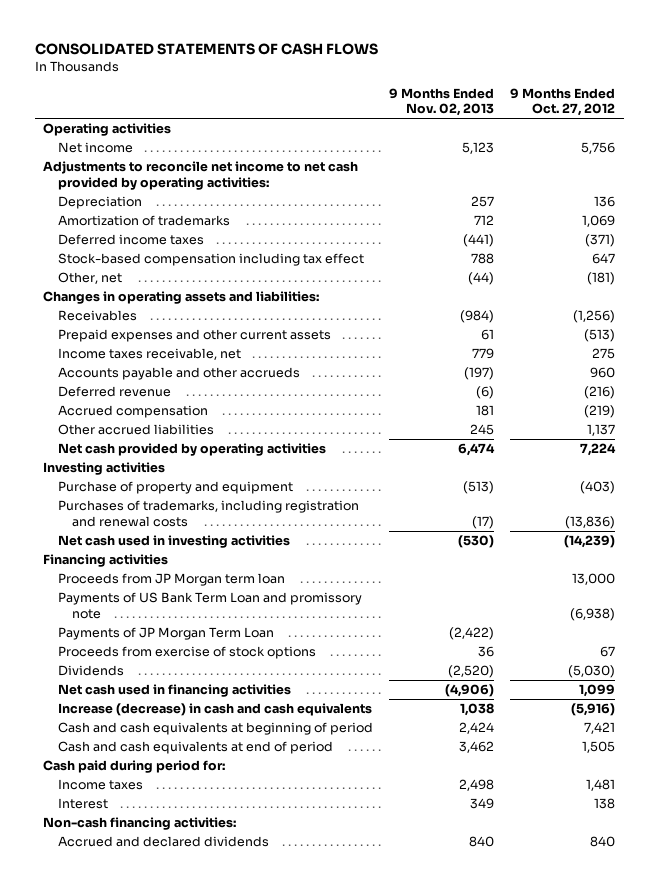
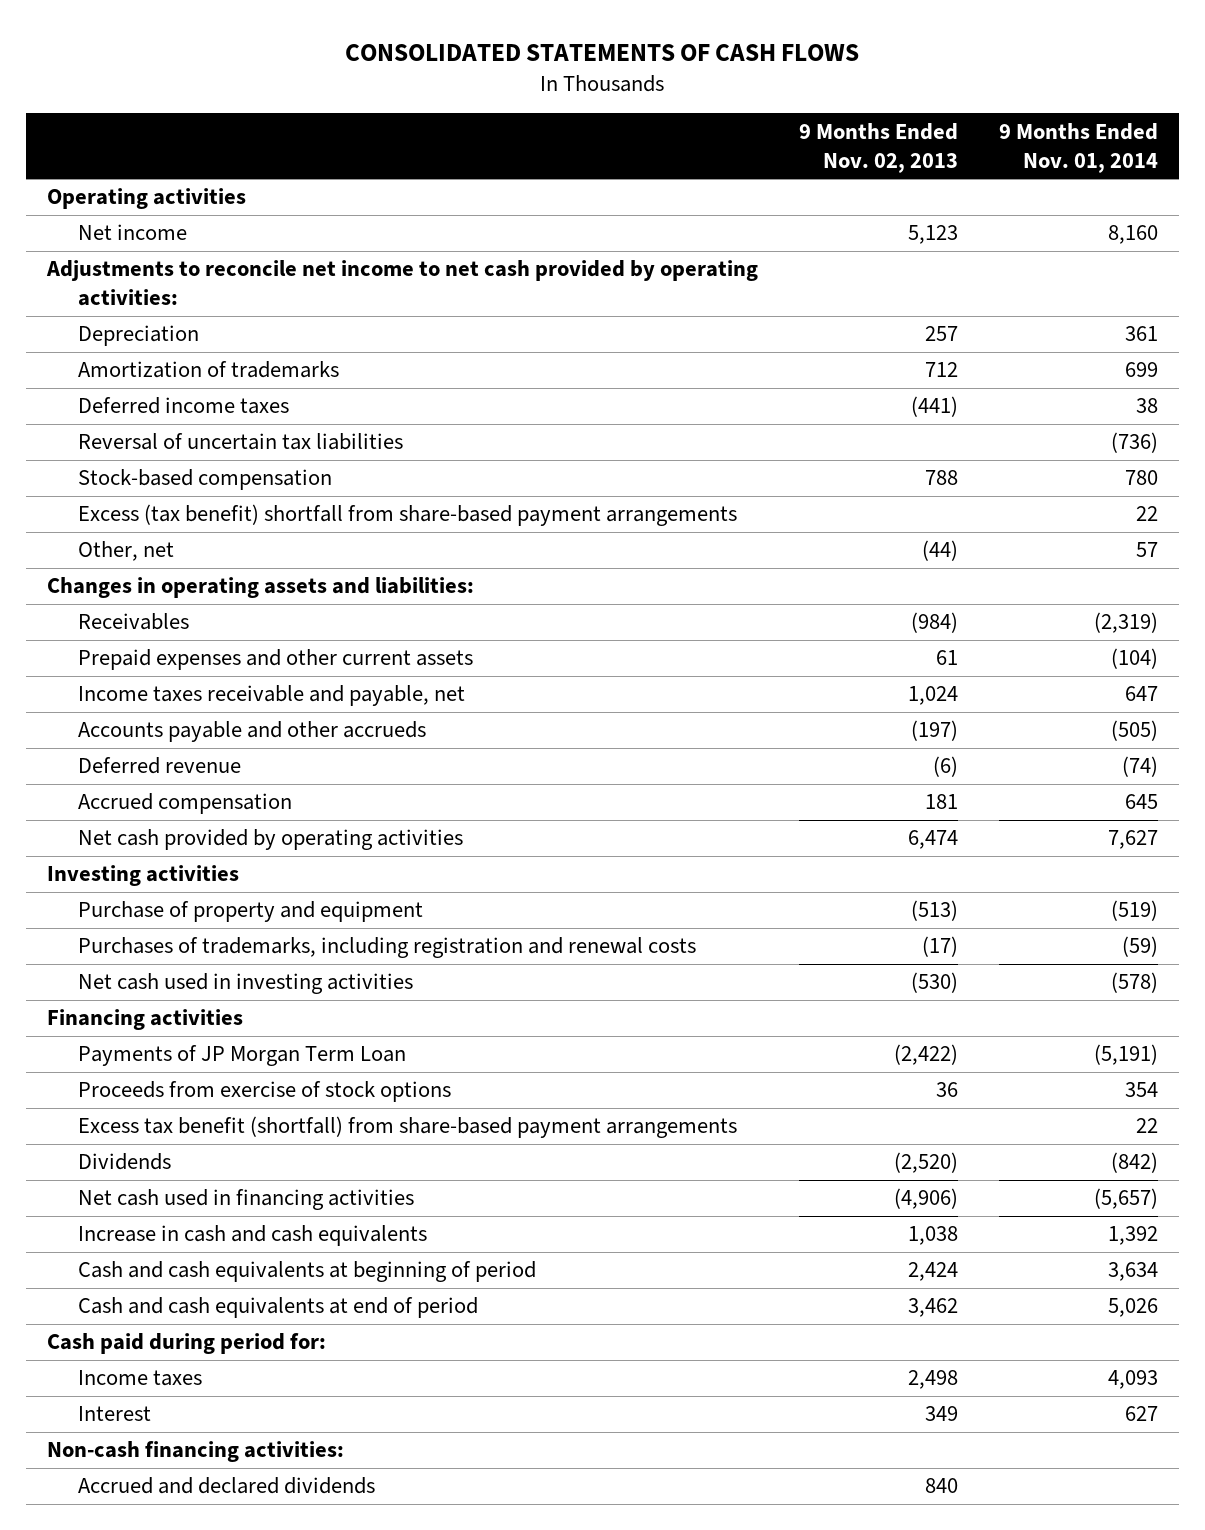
- | 9 Months Ended Nov. 02, 2013 | 9 Months Ended Oct. 27, 2012
+ | 9 Months Ended Nov. 02, 2013 | 9 Months Ended Nov. 01, 2014
- Stock-based compensation including tax effect | 788 | 647
+ Reversal of uncertain tax liabilities | | (736)
+ Stock-based compensation | 788 | 780
+ Excess (tax benefit) shortfall from share-based payment arrangements | | 22
- Income taxes receivable, net | 779 | 275
+ Income taxes receivable and payable, net | 1,024 | 647
- Other accrued liabilities | 245 | 1,137
- Proceeds from JP Morgan term loan | | 13,000
- Payments of US Bank Term Loan and promissory note | | (6,938)
+ Excess tax benefit (shortfall) from share-based payment arrangements | | 22
- Increase (decrease) in cash and cash equivalents | 1,038 | (5,916)
+ Increase in cash and cash equivalents | 1,038 | 1,392

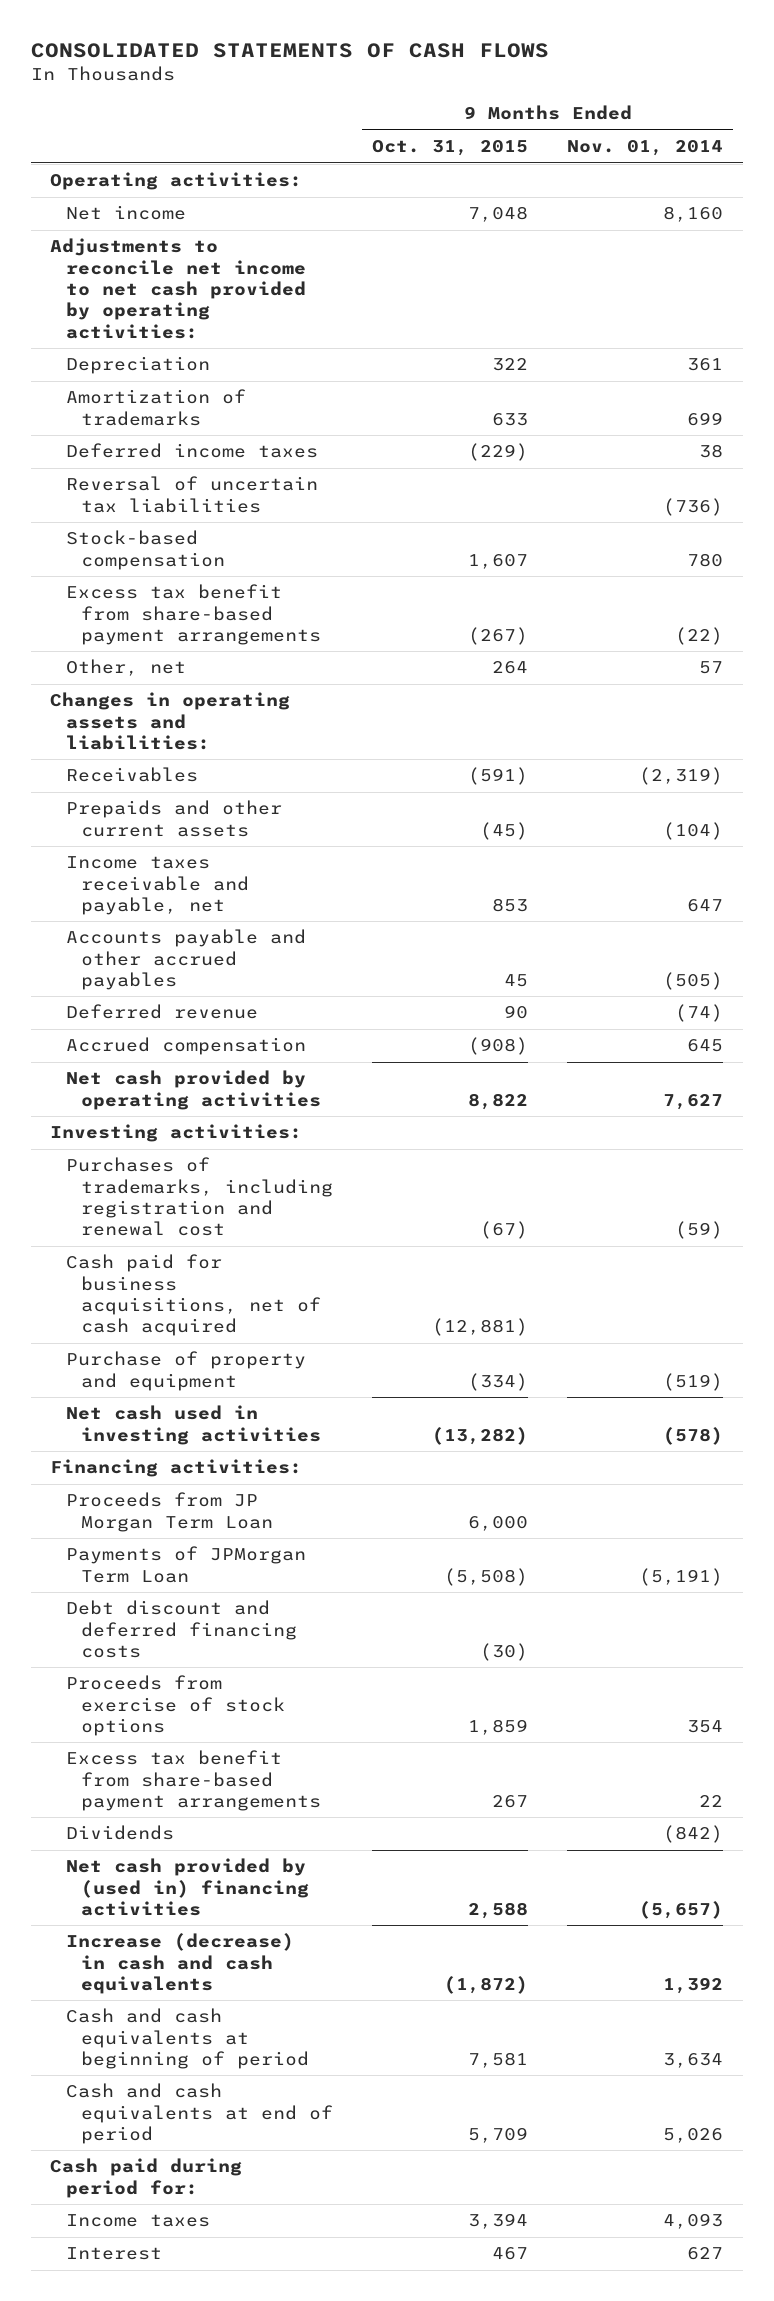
- | 9 Months Ended Nov. 02, 2013 | 9 Months Ended Nov. 01, 2014
+ | 9 Months Ended Oct. 31, 2015 | 9 Months Ended Nov. 01, 2014
- Operating activities
+ Operating activities:
- Excess (tax benefit) shortfall from share-based payment arrangements | | 22
+ Excess tax benefit from share-based payment arrangements | (267) | (22)
- Prepaid expenses and other current assets | 61 | (104)
+ Prepaids and other current assets | (45) | (104)
- Accounts payable and other accrueds | (197) | (505)
+ Accounts payable and other accrued payables | 45 | (505)
- Investing activities
+ Investing activities:
+ Purchases of trademarks, including registration and renewal cost | (67) | (59)
+ Cash paid for business acquisitions, net of cash acquired | (12,881) |
- Purchases of trademarks, including registration and renewal costs | (17) | (59)
- Financing activities
- Payments of JP Morgan Term Loan | (2,422) | (5,191)
+ Financing activities:
+ Proceeds from JP Morgan Term Loan | 6,000 |
+ Payments of JPMorgan Term Loan | (5,508) | (5,191)
+ Debt discount and deferred financing costs | (30) |
- Excess tax benefit (shortfall) from share-based payment arrangements | | 22
+ Excess tax benefit from share-based payment arrangements | 267 | 22
- Net cash used in financing activities | (4,906) | (5,657)
- Increase in cash and cash equivalents | 1,038 | 1,392
+ Net cash provided by (used in) financing activities | 2,588 | (5,657)
+ Increase (decrease) in cash and cash equivalents | (1,872) | 1,392
- Non-cash financing activities:
- Accrued and declared dividends | 840 |

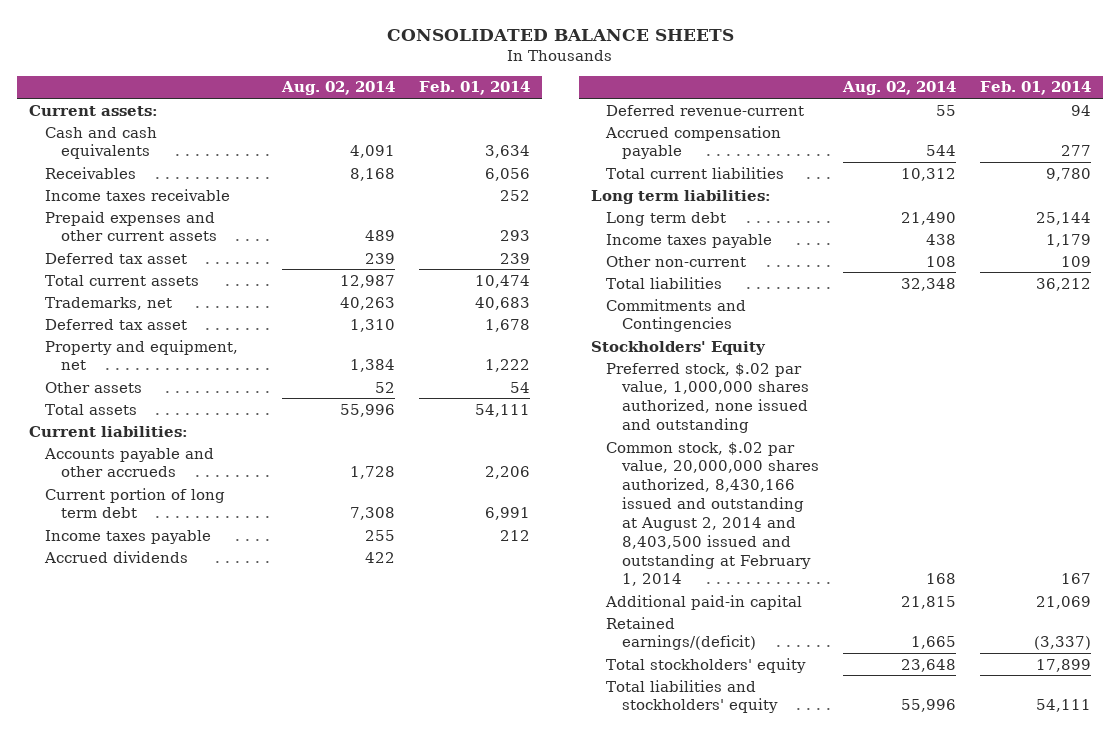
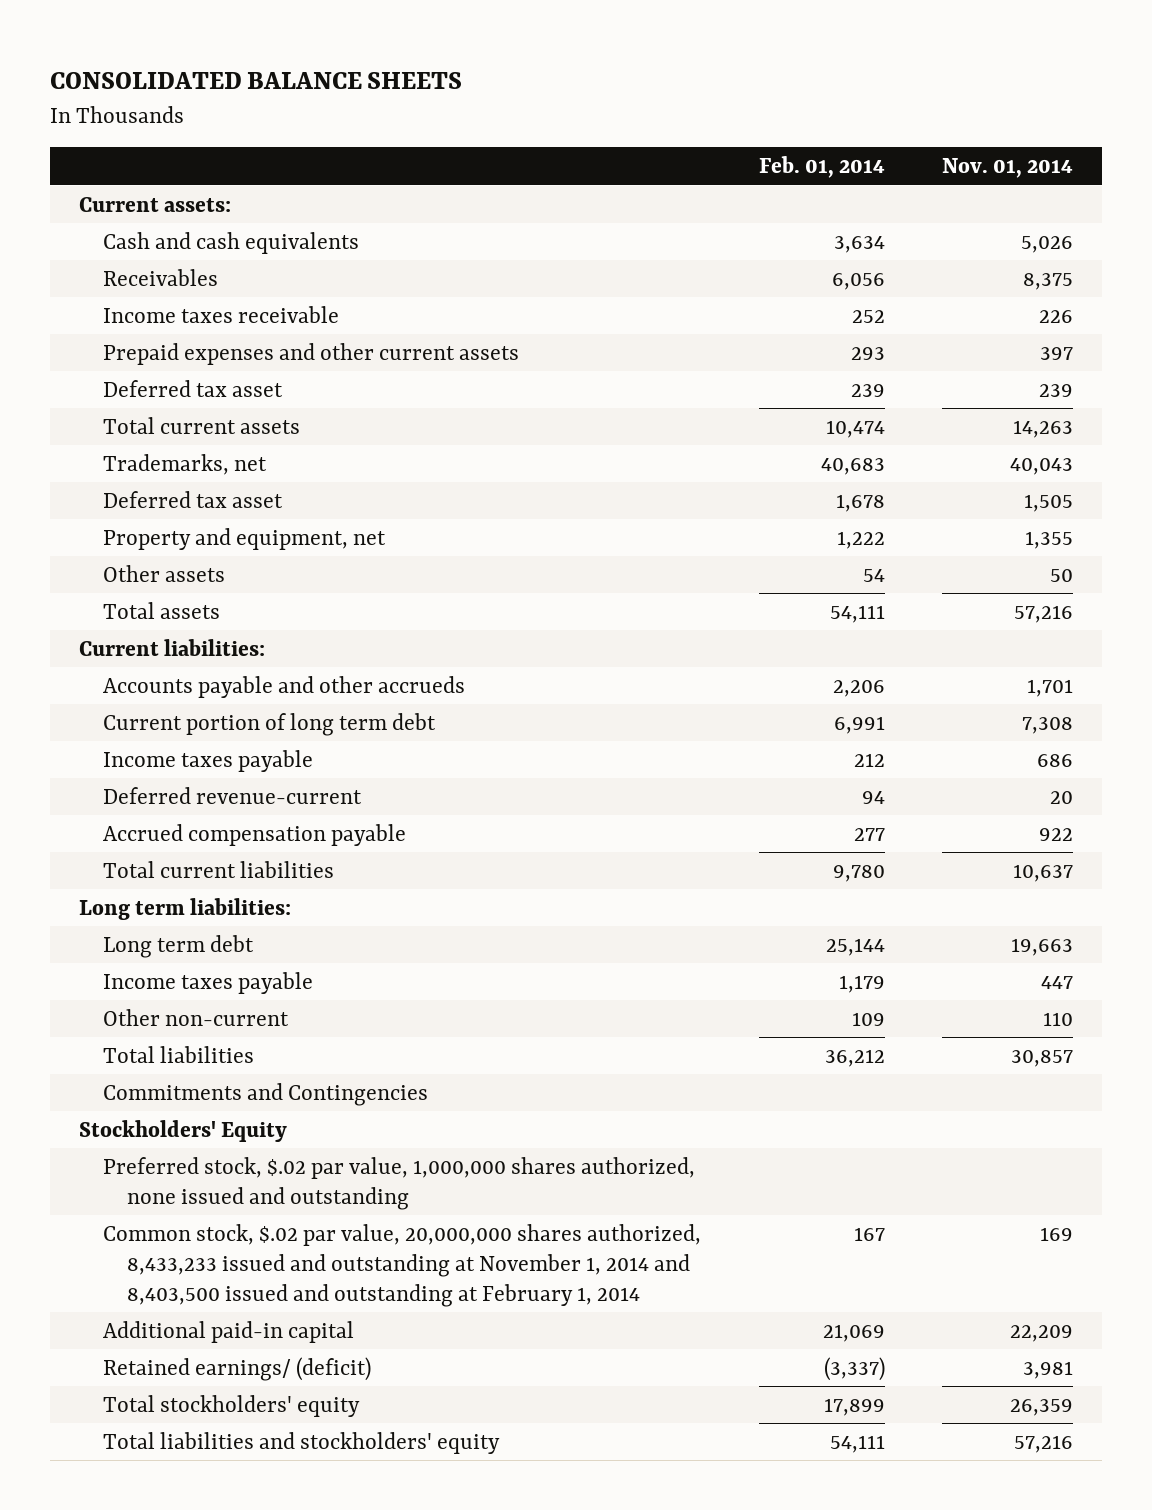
- | Aug. 02, 2014 | Feb. 01, 2014
+ | Feb. 01, 2014 | Nov. 01, 2014
- Accrued dividends | 422 |
- Common stock, $.02 par value, 20,000,000 shares authorized, 8,430,166 issued and outstanding at August 2, 2014 and 8,403,500 issued and outstanding at February 1, 2014 | 168 | 167
+ Common stock, $.02 par value, 20,000,000 shares authorized, 8,433,233 issued and outstanding at November 1, 2014 and 8,403,500 issued and outstanding at February 1, 2014 | 167 | 169
- Retained earnings/(deficit) | 1,665 | (3,337)
+ Retained earnings/ (deficit) | (3,337) | 3,981

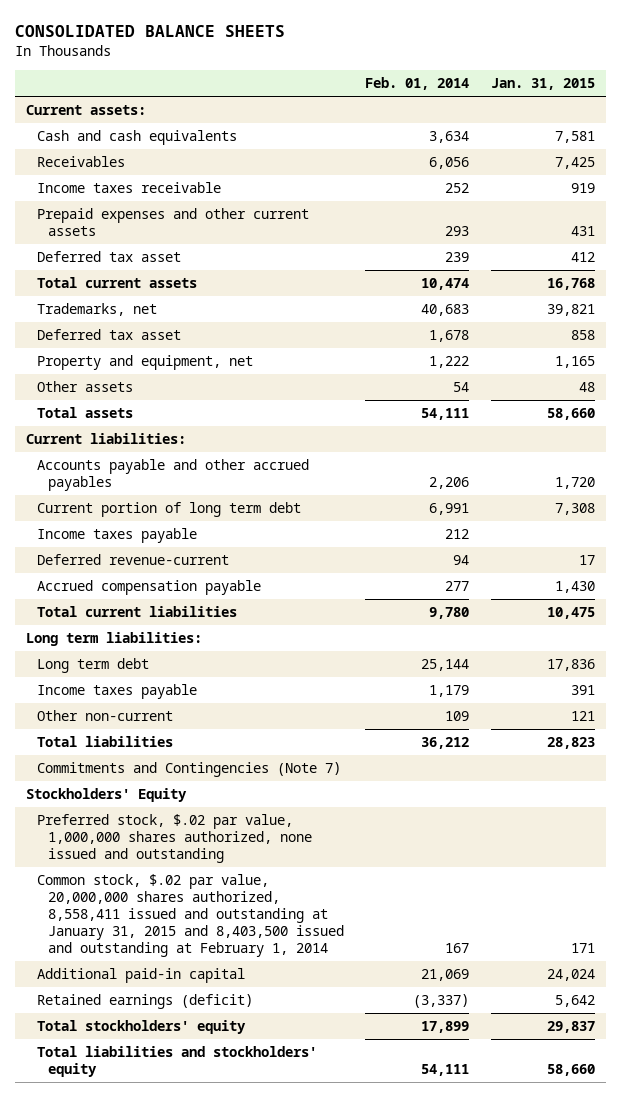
- | Feb. 01, 2014 | Nov. 01, 2014
+ | Feb. 01, 2014 | Jan. 31, 2015
- Accounts payable and other accrueds | 2,206 | 1,701
+ Accounts payable and other accrued payables | 2,206 | 1,720
- Commitments and Contingencies
+ Commitments and Contingencies (Note 7)
- Common stock, $.02 par value, 20,000,000 shares authorized, 8,433,233 issued and outstanding at November 1, 2014 and 8,403,500 issued and outstanding at February 1, 2014 | 167 | 169
+ Common stock, $.02 par value, 20,000,000 shares authorized, 8,558,411 issued and outstanding at January 31, 2015 and 8,403,500 issued and outstanding at February 1, 2014 | 167 | 171
- Retained earnings/ (deficit) | (3,337) | 3,981
+ Retained earnings (deficit) | (3,337) | 5,642

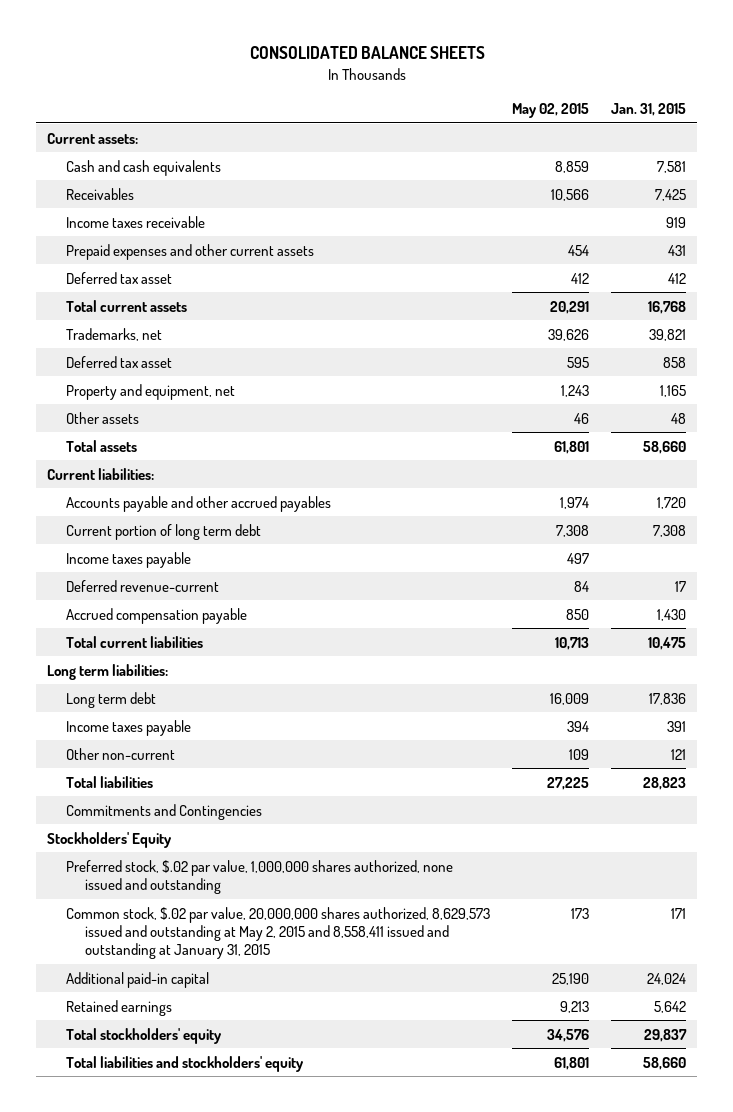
- | Feb. 01, 2014 | Jan. 31, 2015
+ | May 02, 2015 | Jan. 31, 2015
- Commitments and Contingencies (Note 7)
+ Commitments and Contingencies
- Common stock, $.02 par value, 20,000,000 shares authorized, 8,558,411 issued and outstanding at January 31, 2015 and 8,403,500 issued and outstanding at February 1, 2014 | 167 | 171
+ Common stock, $.02 par value, 20,000,000 shares authorized, 8,629,573 issued and outstanding at May 2, 2015 and 8,558,411 issued and outstanding at January 31, 2015 | 173 | 171
- Retained earnings (deficit) | (3,337) | 5,642
+ Retained earnings | 9,213 | 5,642

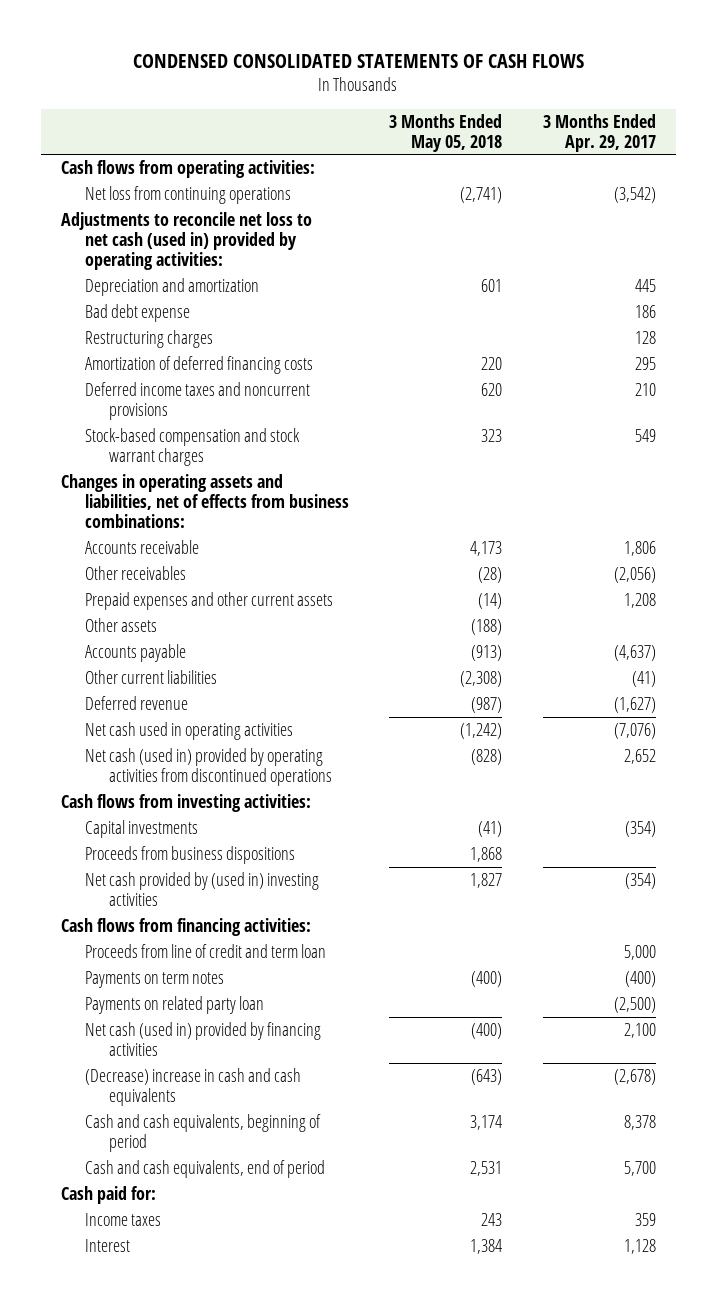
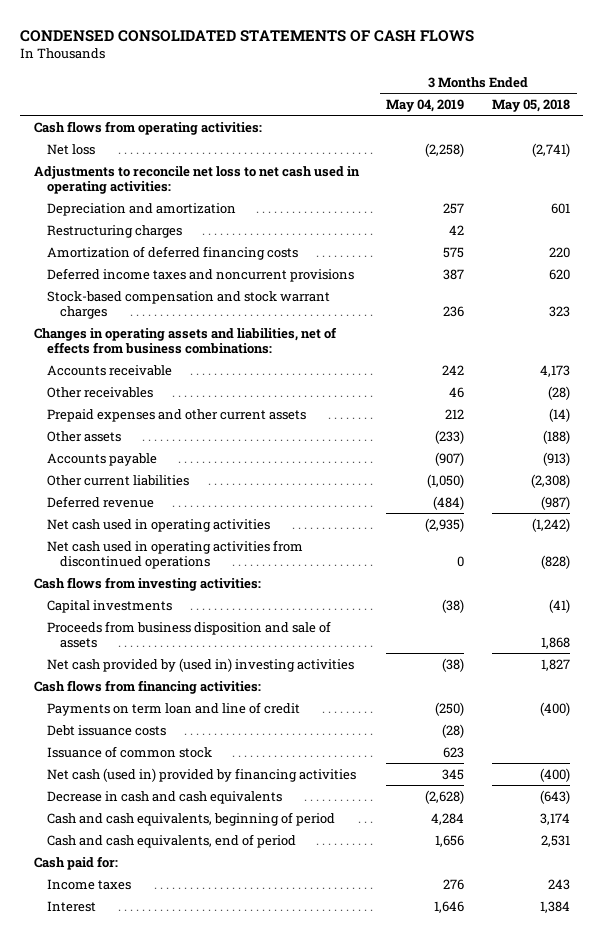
- | 3 Months Ended May 05, 2018 | 3 Months Ended Apr. 29, 2017
+ | 3 Months Ended May 04, 2019 | 3 Months Ended May 05, 2018
- Net loss from continuing operations | (2,741) | (3,542)
- Adjustments to reconcile net loss to net cash (used in) provided by operating activities:
+ Net loss | (2,258) | (2,741)
+ Adjustments to reconcile net loss to net cash used in operating activities:
- Bad debt expense | | 186
- Net cash (used in) provided by operating activities from discontinued operations | (828) | 2,652
+ Net cash used in operating activities from discontinued operations | 0 | (828)
- Proceeds from business dispositions | 1,868 |
+ Proceeds from business disposition and sale of assets | | 1,868
- Proceeds from line of credit and term loan | | 5,000
- Payments on term notes | (400) | (400)
- Payments on related party loan | | (2,500)
+ Payments on term loan and line of credit | (250) | (400)
+ Debt issuance costs | (28) |
+ Issuance of common stock | 623 |
- (Decrease) increase in cash and cash equivalents | (643) | (2,678)
+ Decrease in cash and cash equivalents | (2,628) | (643)

